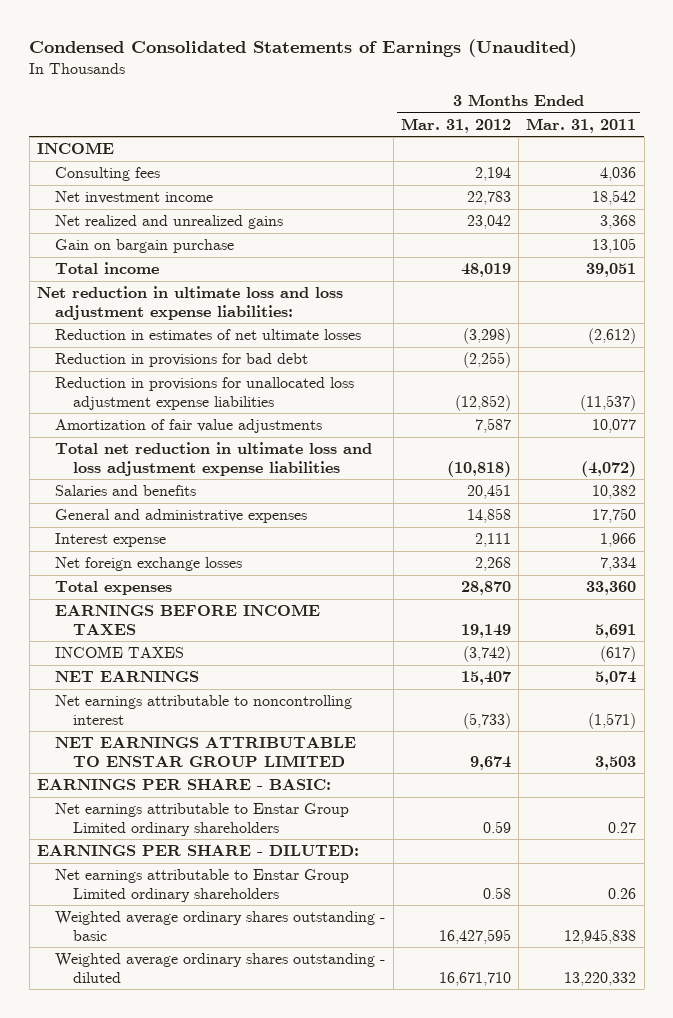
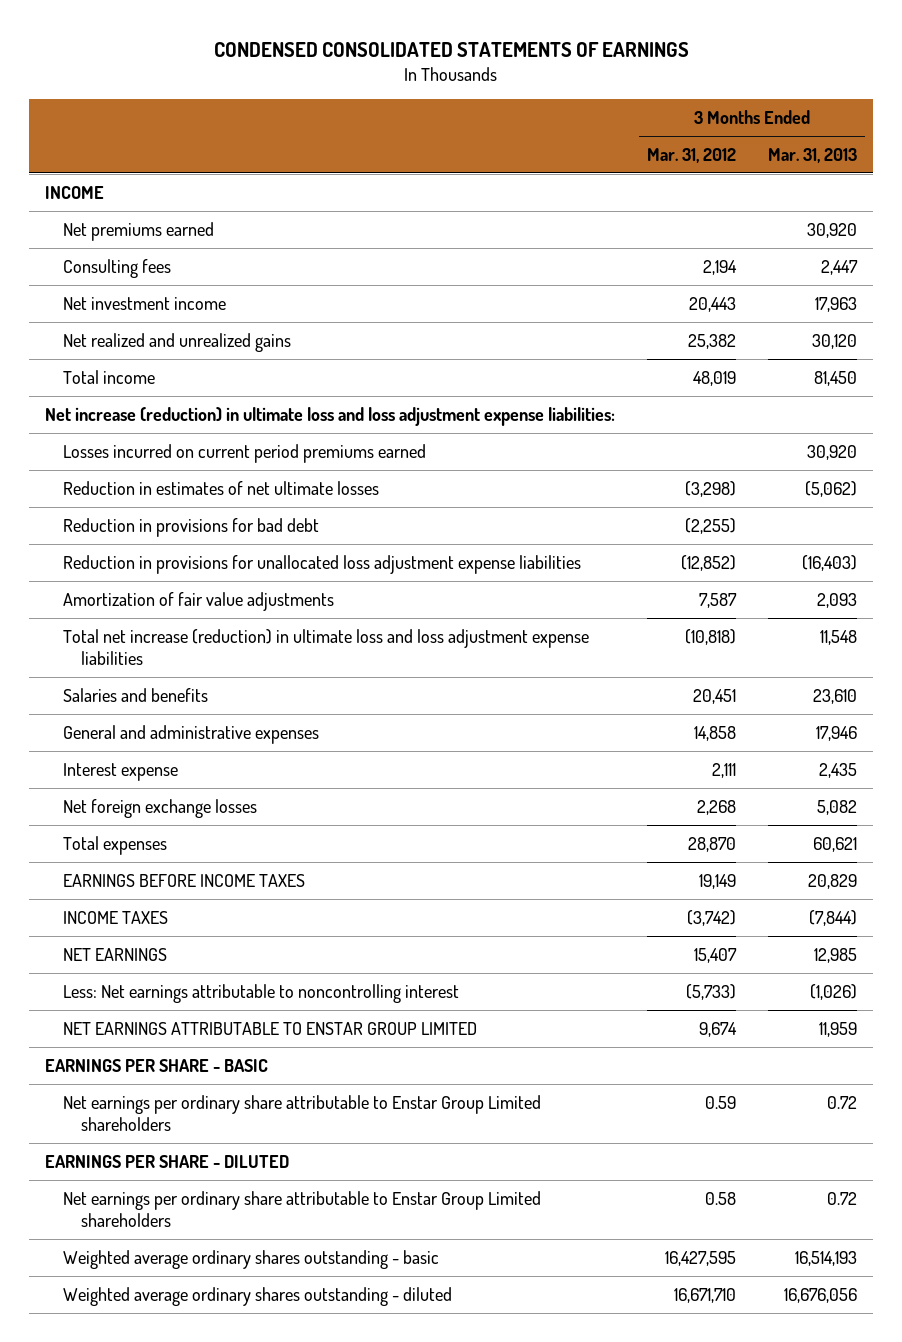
- Condensed Consolidated Statements of Earnings (Unaudited)
+ CONDENSED CONSOLIDATED STATEMENTS OF EARNINGS
- | 3 Months Ended Mar. 31, 2012 | 3 Months Ended Mar. 31, 2011
+ | 3 Months Ended Mar. 31, 2012 | 3 Months Ended Mar. 31, 2013
+ Net premiums earned | | 30,920
- Net investment income | 22,783 | 18,542
- Net realized and unrealized gains | 23,042 | 3,368
- Gain on bargain purchase | | 13,105
+ Net investment income | 20,443 | 17,963
+ Net realized and unrealized gains | 25,382 | 30,120
- Net reduction in ultimate loss and loss adjustment expense liabilities:
+ Net increase (reduction) in ultimate loss and loss adjustment expense liabilities:
+ Losses incurred on current period premiums earned | | 30,920
- Total net reduction in ultimate loss and loss adjustment expense liabilities | (10,818) | (4,072)
+ Total net increase (reduction) in ultimate loss and loss adjustment expense liabilities | (10,818) | 11,548
- Net earnings attributable to noncontrolling interest | (5,733) | (1,571)
+ Less: Net earnings attributable to noncontrolling interest | (5,733) | (1,026)
- EARNINGS PER SHARE - BASIC:
- Net earnings attributable to Enstar Group Limited ordinary shareholders | 0.59 | 0.27
- EARNINGS PER SHARE - DILUTED:
- Net earnings attributable to Enstar Group Limited ordinary shareholders | 0.58 | 0.26
+ EARNINGS PER SHARE - BASIC
+ Net earnings per ordinary share attributable to Enstar Group Limited shareholders | 0.59 | 0.72
+ EARNINGS PER SHARE - DILUTED
+ Net earnings per ordinary share attributable to Enstar Group Limited shareholders | 0.58 | 0.72

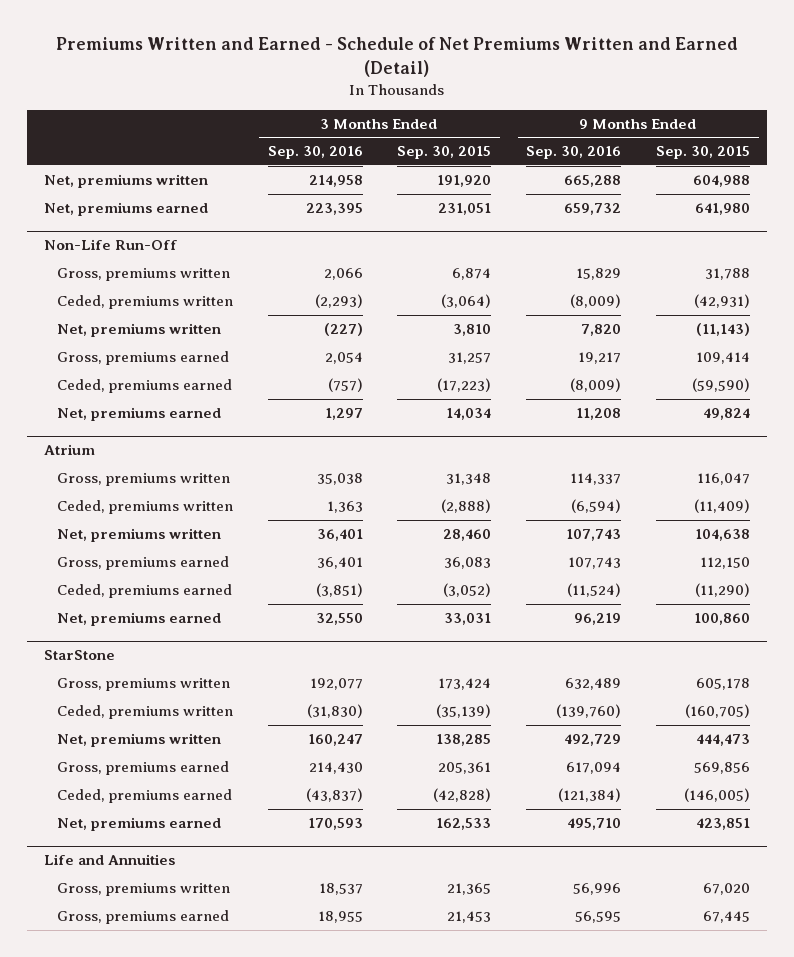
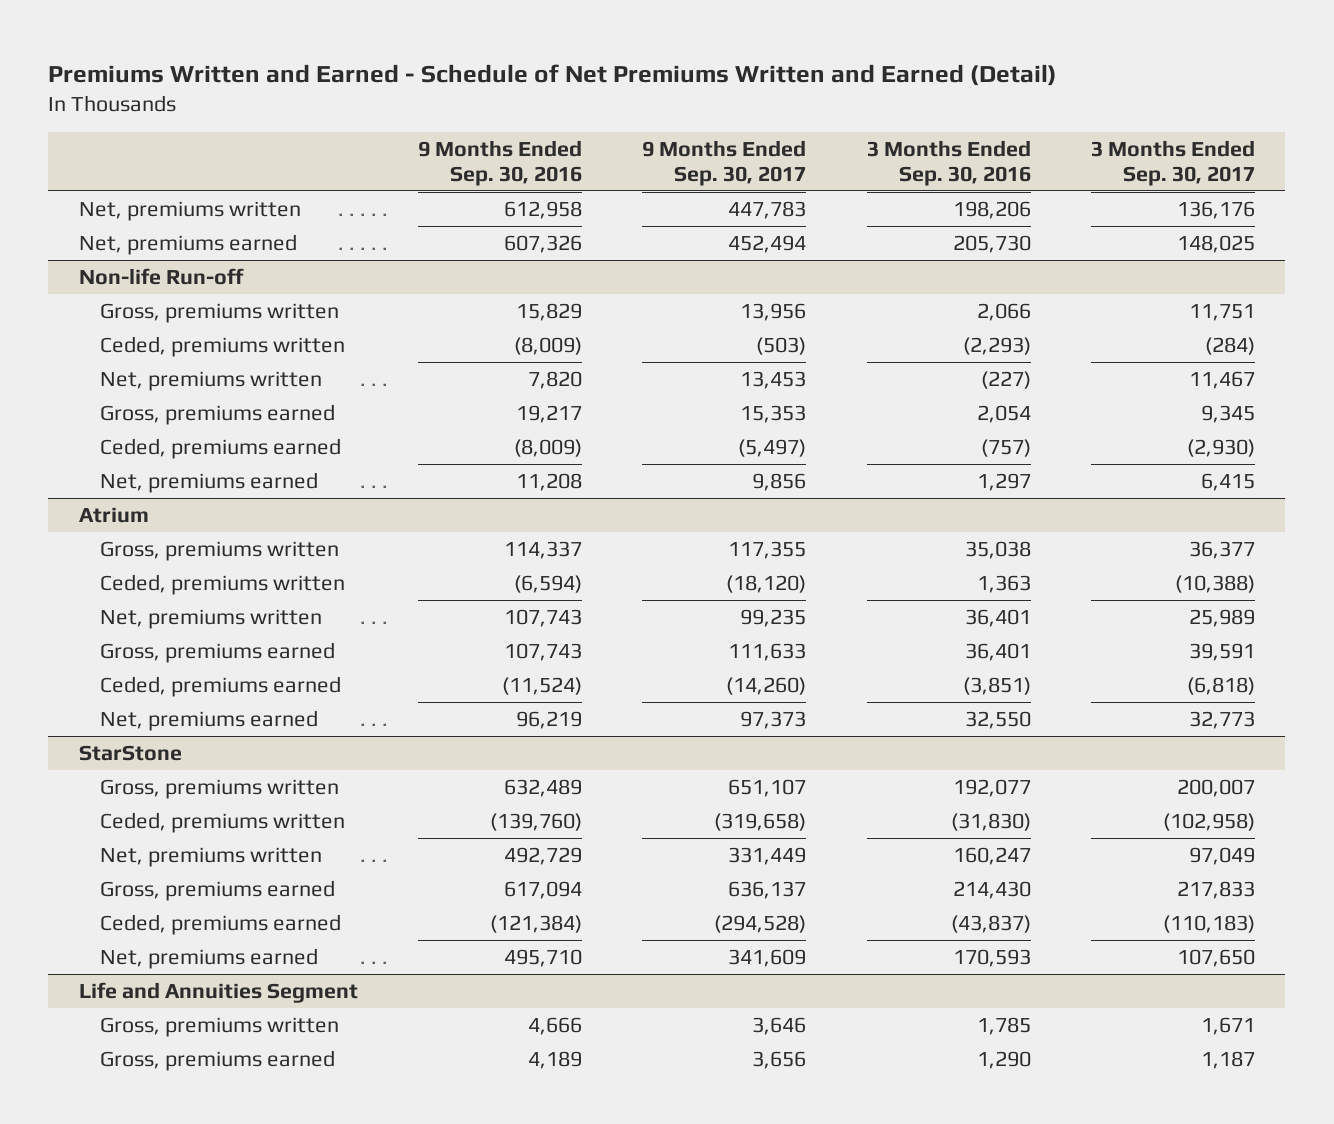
- | 3 Months Ended Sep. 30, 2016 | 3 Months Ended Sep. 30, 2015 | 9 Months Ended Sep. 30, 2016 | 9 Months Ended Sep. 30, 2015
+ | 9 Months Ended Sep. 30, 2016 | 9 Months Ended Sep. 30, 2017 | 3 Months Ended Sep. 30, 2016 | 3 Months Ended Sep. 30, 2017
- Net, premiums written | 214,958 | 191,920 | 665,288 | 604,988
- Net, premiums earned | 223,395 | 231,051 | 659,732 | 641,980
- Non-Life Run-Off
+ Net, premiums written | 612,958 | 447,783 | 198,206 | 136,176
+ Net, premiums earned | 607,326 | 452,494 | 205,730 | 148,025
+ Non-life Run-off
- Life and Annuities
- Gross, premiums written | 18,537 | 21,365 | 56,996 | 67,020
- Gross, premiums earned | 18,955 | 21,453 | 56,595 | 67,445
+ Life and Annuities Segment
+ Gross, premiums written | 4,666 | 3,646 | 1,785 | 1,671
+ Gross, premiums earned | 4,189 | 3,656 | 1,290 | 1,187

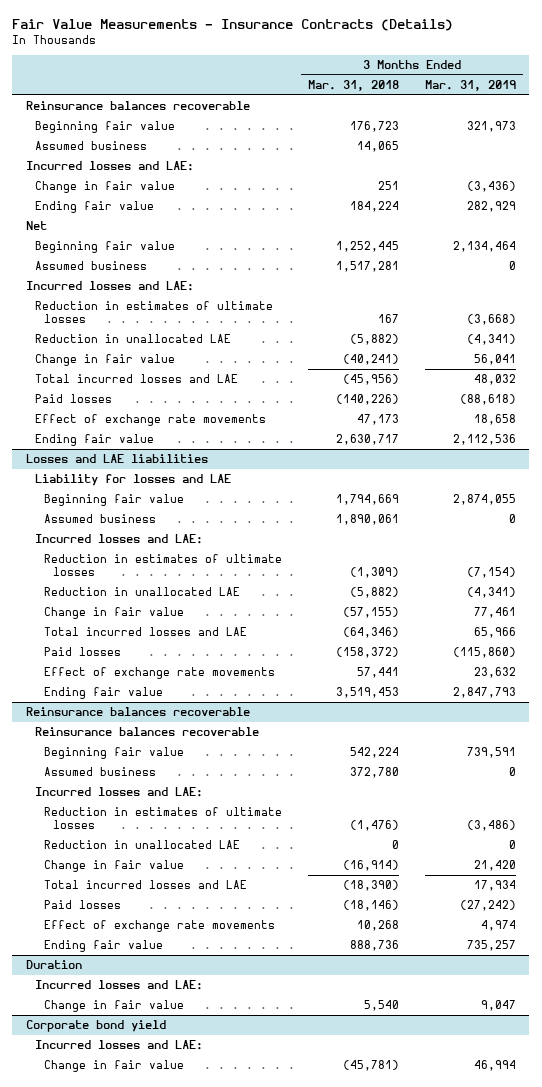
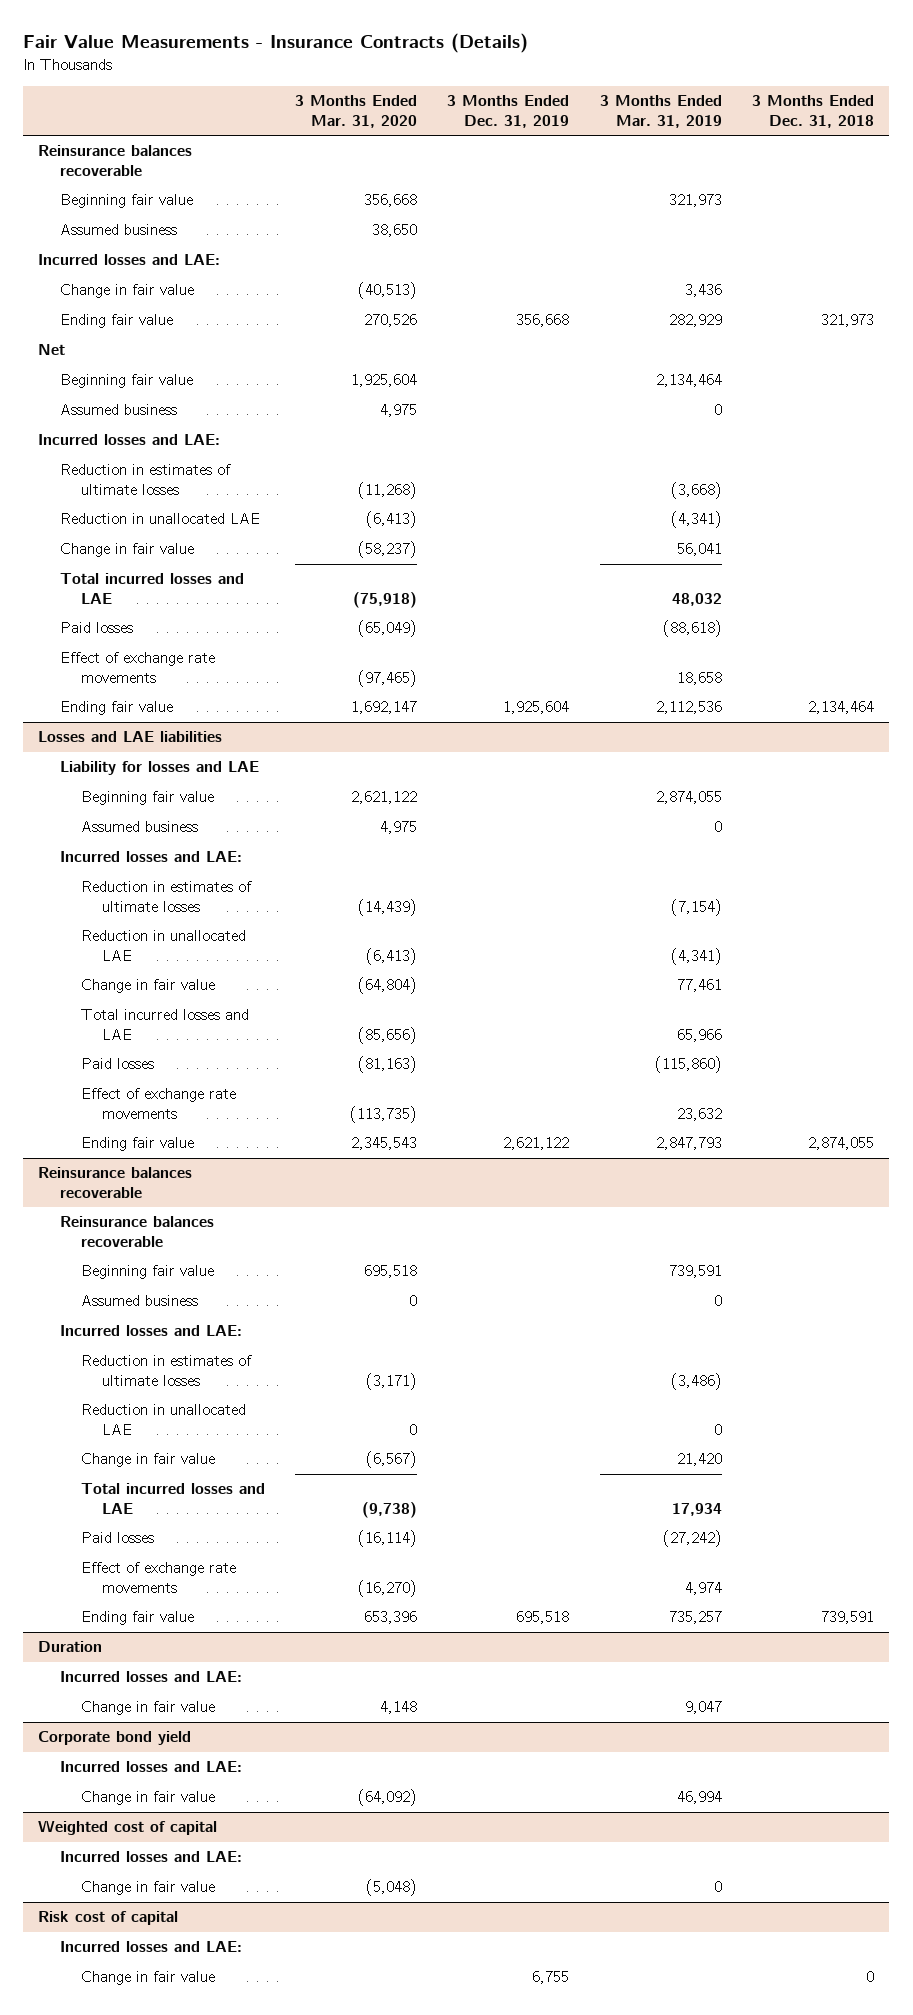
- | 3 Months Ended Mar. 31, 2018 | 3 Months Ended Mar. 31, 2019
+ | 3 Months Ended Mar. 31, 2020 | 3 Months Ended Dec. 31, 2019 | 3 Months Ended Mar. 31, 2019 | 3 Months Ended Dec. 31, 2018
- Change in fair value | 251 | (3,436)
+ Change in fair value | (40,513) | | 3,436 |
+ Weighted cost of capital
+ Incurred losses and LAE:
+ Change in fair value | (5,048) | | 0 |
+ Risk cost of capital
+ Incurred losses and LAE:
+ Change in fair value | | 6,755 | | 0

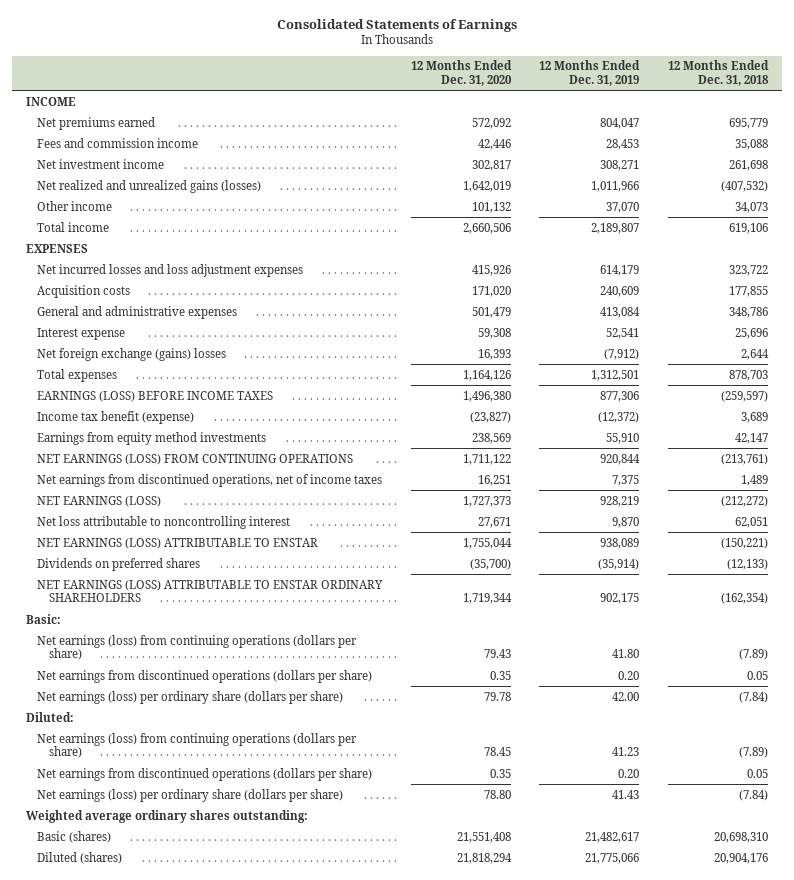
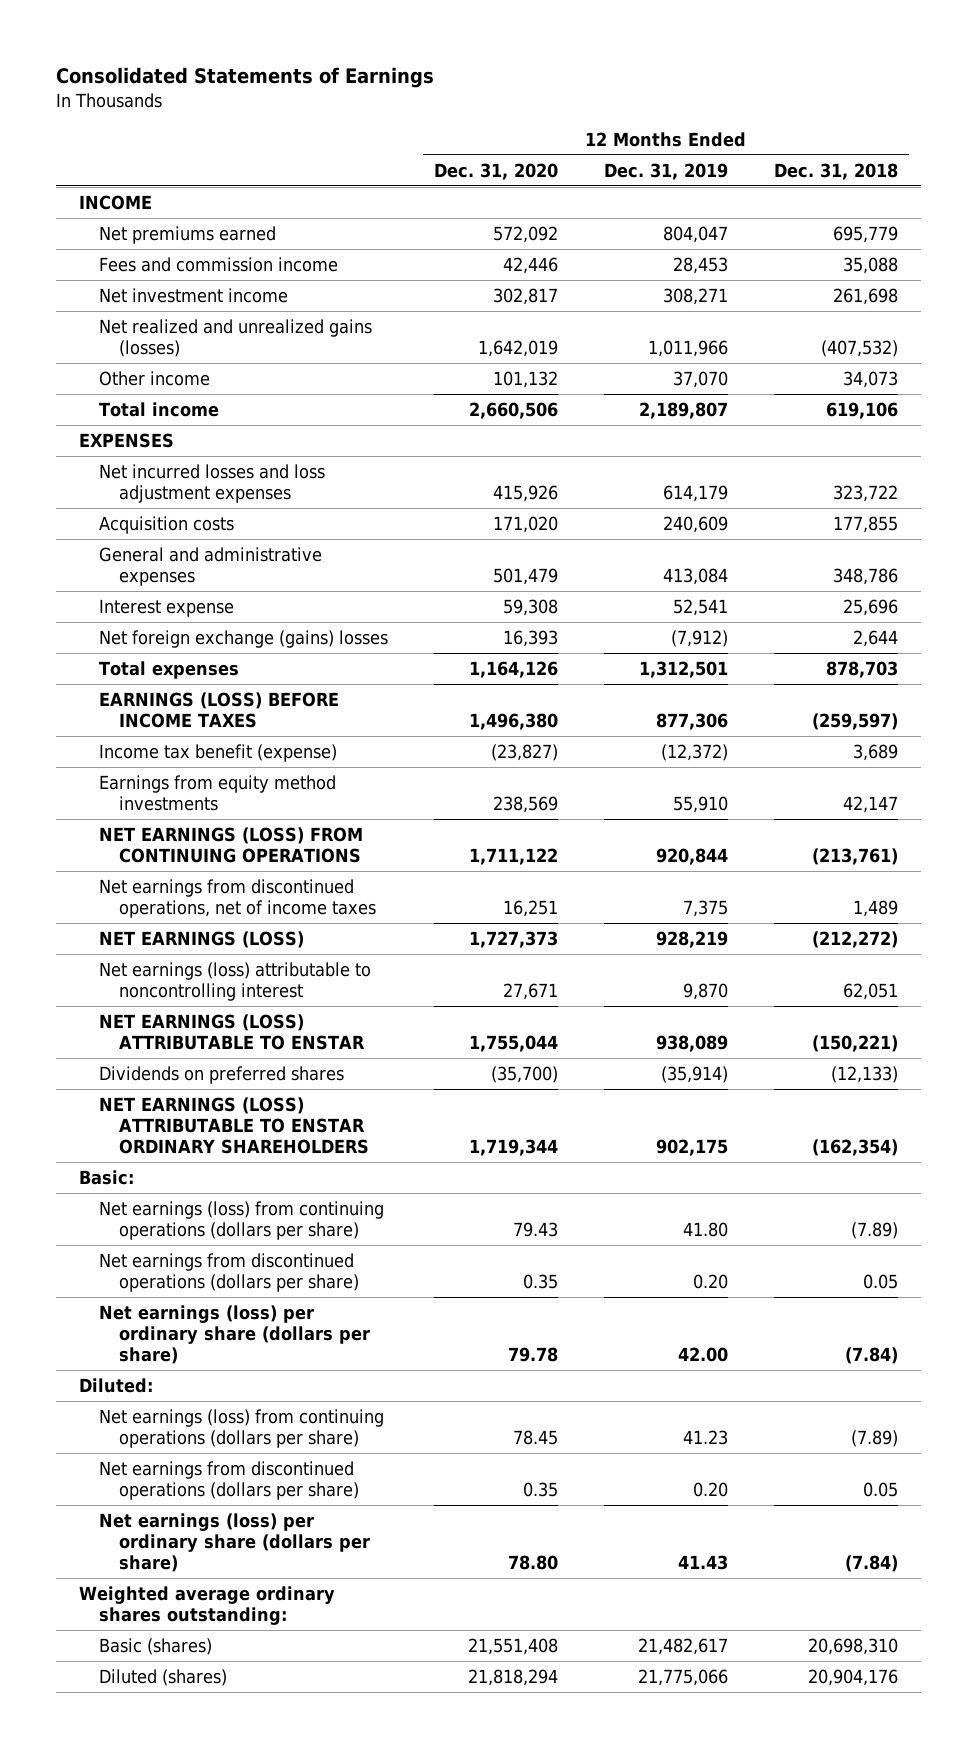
- Net loss attributable to noncontrolling interest | 27,671 | 9,870 | 62,051
+ Net earnings (loss) attributable to noncontrolling interest | 27,671 | 9,870 | 62,051

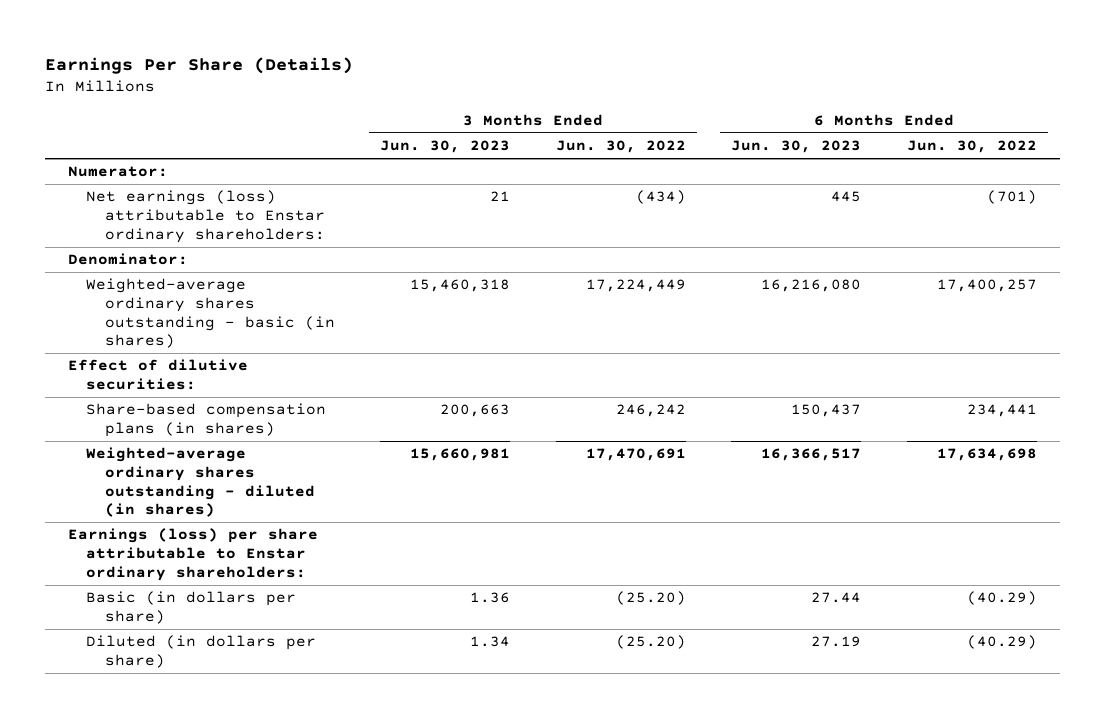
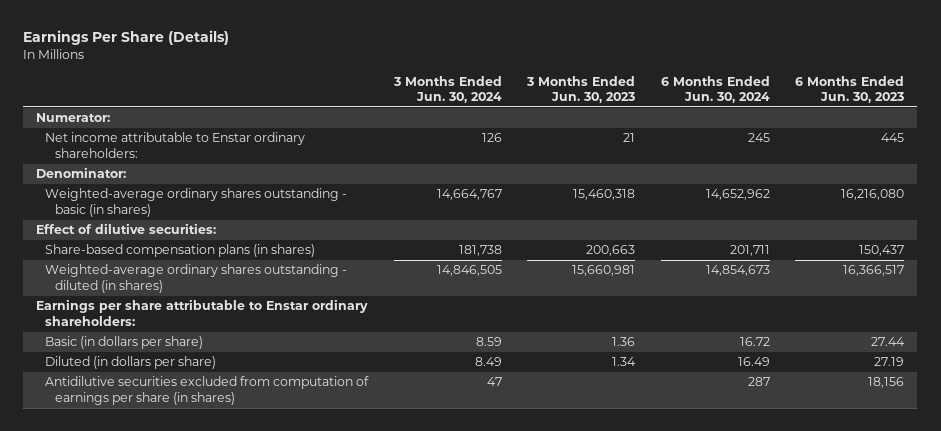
- | 3 Months Ended Jun. 30, 2023 | 3 Months Ended Jun. 30, 2022 | 6 Months Ended Jun. 30, 2023 | 6 Months Ended Jun. 30, 2022
+ | 3 Months Ended Jun. 30, 2024 | 3 Months Ended Jun. 30, 2023 | 6 Months Ended Jun. 30, 2024 | 6 Months Ended Jun. 30, 2023
- Net earnings (loss) attributable to Enstar ordinary shareholders: | 21 | (434) | 445 | (701)
+ Net income attributable to Enstar ordinary shareholders: | 126 | 21 | 245 | 445
- Earnings (loss) per share attributable to Enstar ordinary shareholders:
+ Earnings per share attributable to Enstar ordinary shareholders:
+ Antidilutive securities excluded from computation of earnings per share (in shares) | 47 | | 287 | 18,156

